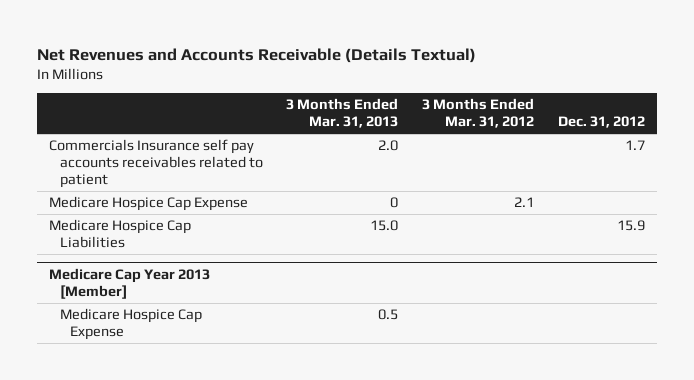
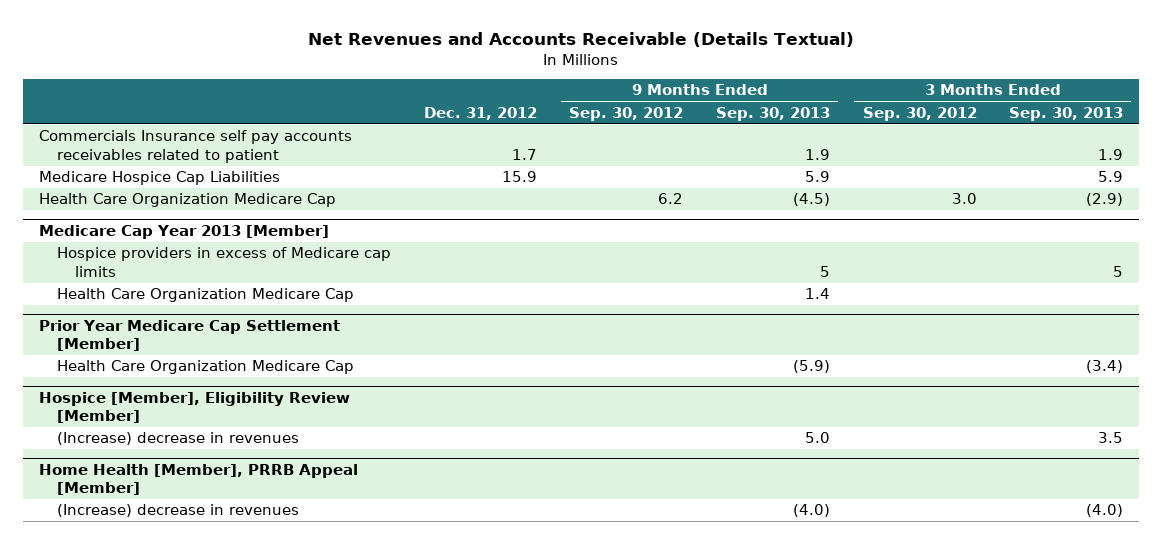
- | 3 Months Ended Mar. 31, 2013 | 3 Months Ended Mar. 31, 2012 | Dec. 31, 2012
+ | Dec. 31, 2012 | 9 Months Ended Sep. 30, 2012 | 9 Months Ended Sep. 30, 2013 | 3 Months Ended Sep. 30, 2012 | 3 Months Ended Sep. 30, 2013
- Medicare Hospice Cap Expense | 0 | 2.1 |
+ Health Care Organization Medicare Cap | | 6.2 | (4.5) | 3.0 | (2.9)
@ Medicare Cap Year 2013 [Member]
- Medicare Hospice Cap Expense | 0.5 | |
+ Hospice providers in excess of Medicare cap limits | | | 5 | | 5
+ Health Care Organization Medicare Cap | | | 1.4 | |
+ Prior Year Medicare Cap Settlement [Member]
+ Health Care Organization Medicare Cap | | | (5.9) | | (3.4)
+ Hospice [Member], Eligibility Review [Member]
+ (Increase) decrease in revenues | | | 5.0 | | 3.5
+ Home Health [Member], PRRB Appeal [Member]
+ (Increase) decrease in revenues | | | (4.0) | | (4.0)

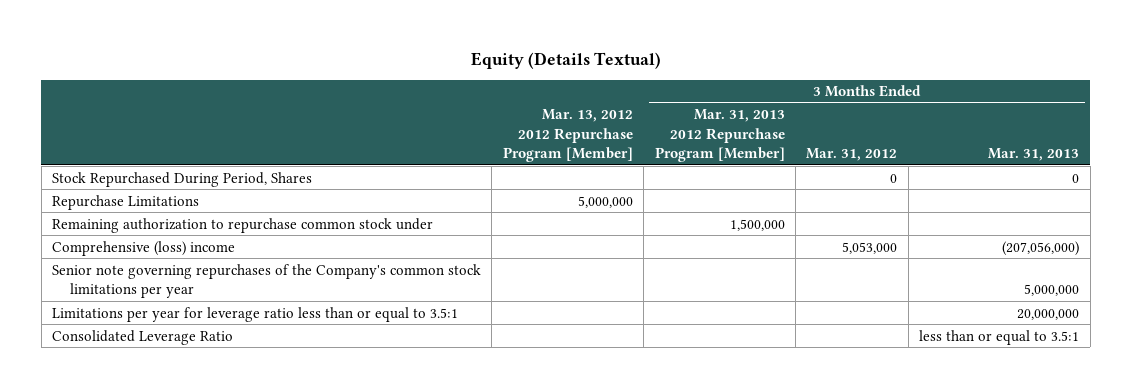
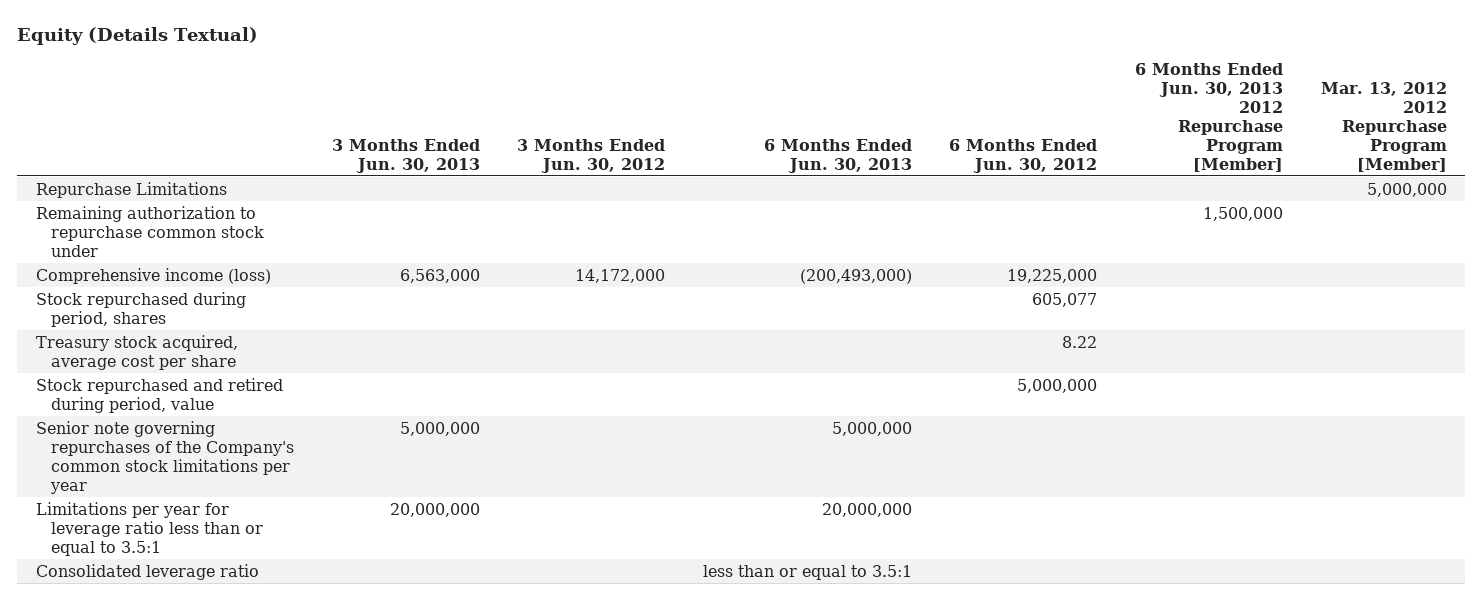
- | Mar. 13, 2012 2012 Repurchase Program [Member] | 3 Months Ended Mar. 31, 2013 2012 Repurchase Program [Member] | 3 Months Ended Mar. 31, 2012 | 3 Months Ended Mar. 31, 2013
+ | 3 Months Ended Jun. 30, 2013 | 3 Months Ended Jun. 30, 2012 | 6 Months Ended Jun. 30, 2013 | 6 Months Ended Jun. 30, 2012 | 6 Months Ended Jun. 30, 2013 2012 Repurchase Program [Member] | Mar. 13, 2012 2012 Repurchase Program [Member]
- Stock Repurchased During Period, Shares | | | 0 | 0
- Comprehensive (loss) income | | | 5,053,000 | (207,056,000)
+ Comprehensive income (loss) | 6,563,000 | 14,172,000 | (200,493,000) | 19,225,000 | |
+ Stock repurchased during period, shares | | | | 605,077 | |
+ Treasury stock acquired, average cost per share | | | | 8.22 | |
+ Stock repurchased and retired during period, value | | | | 5,000,000 | |
- Consolidated Leverage Ratio | | | | less than or equal to 3.5:1
+ Consolidated leverage ratio | | | less than or equal to 3.5:1 | | |

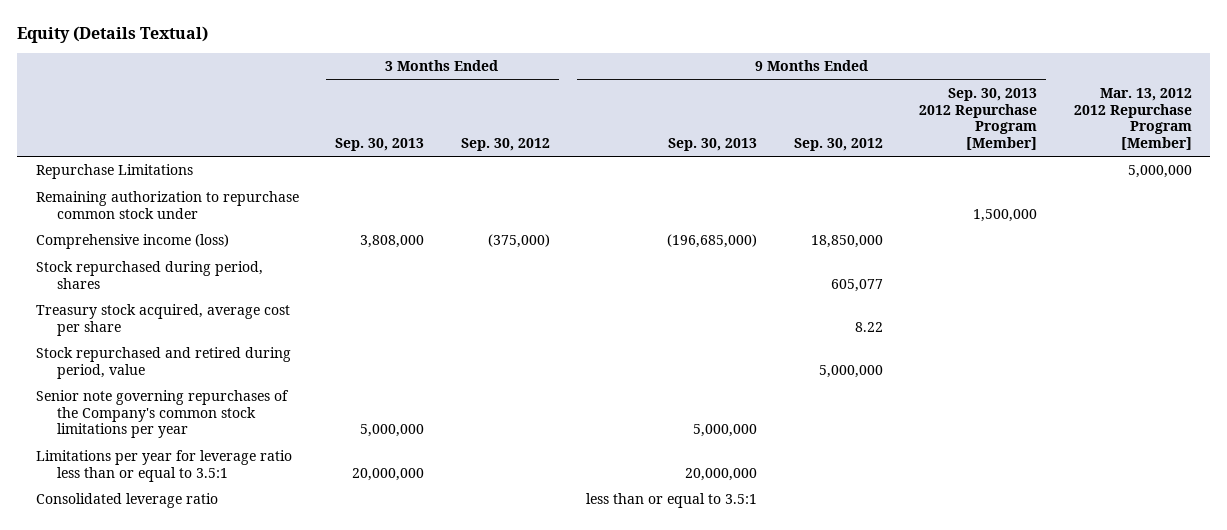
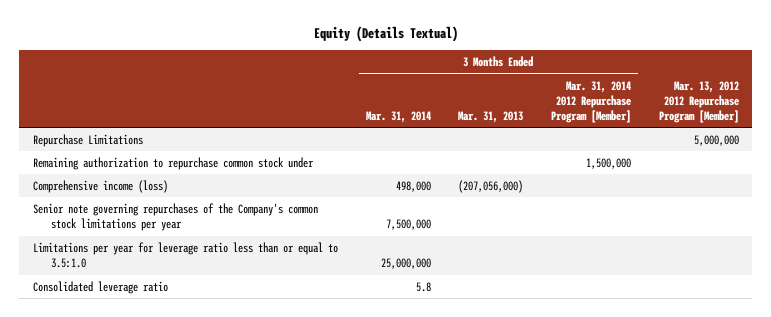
- | 3 Months Ended Sep. 30, 2013 | 3 Months Ended Sep. 30, 2012 | 9 Months Ended Sep. 30, 2013 | 9 Months Ended Sep. 30, 2012 | 9 Months Ended Sep. 30, 2013 2012 Repurchase Program [Member] | Mar. 13, 2012 2012 Repurchase Program [Member]
+ | 3 Months Ended Mar. 31, 2014 | 3 Months Ended Mar. 31, 2013 | 3 Months Ended Mar. 31, 2014 2012 Repurchase Program [Member] | Mar. 13, 2012 2012 Repurchase Program [Member]
- Stock repurchased during period, shares | | | | 605,077 | |
- Treasury stock acquired, average cost per share | | | | 8.22 | |
- Stock repurchased and retired during period, value | | | | 5,000,000 | |
- Limitations per year for leverage ratio less than or equal to 3.5:1 | 20,000,000 | | 20,000,000 | | |
+ Limitations per year for leverage ratio less than or equal to 3.5:1.0 | 25,000,000 | | |

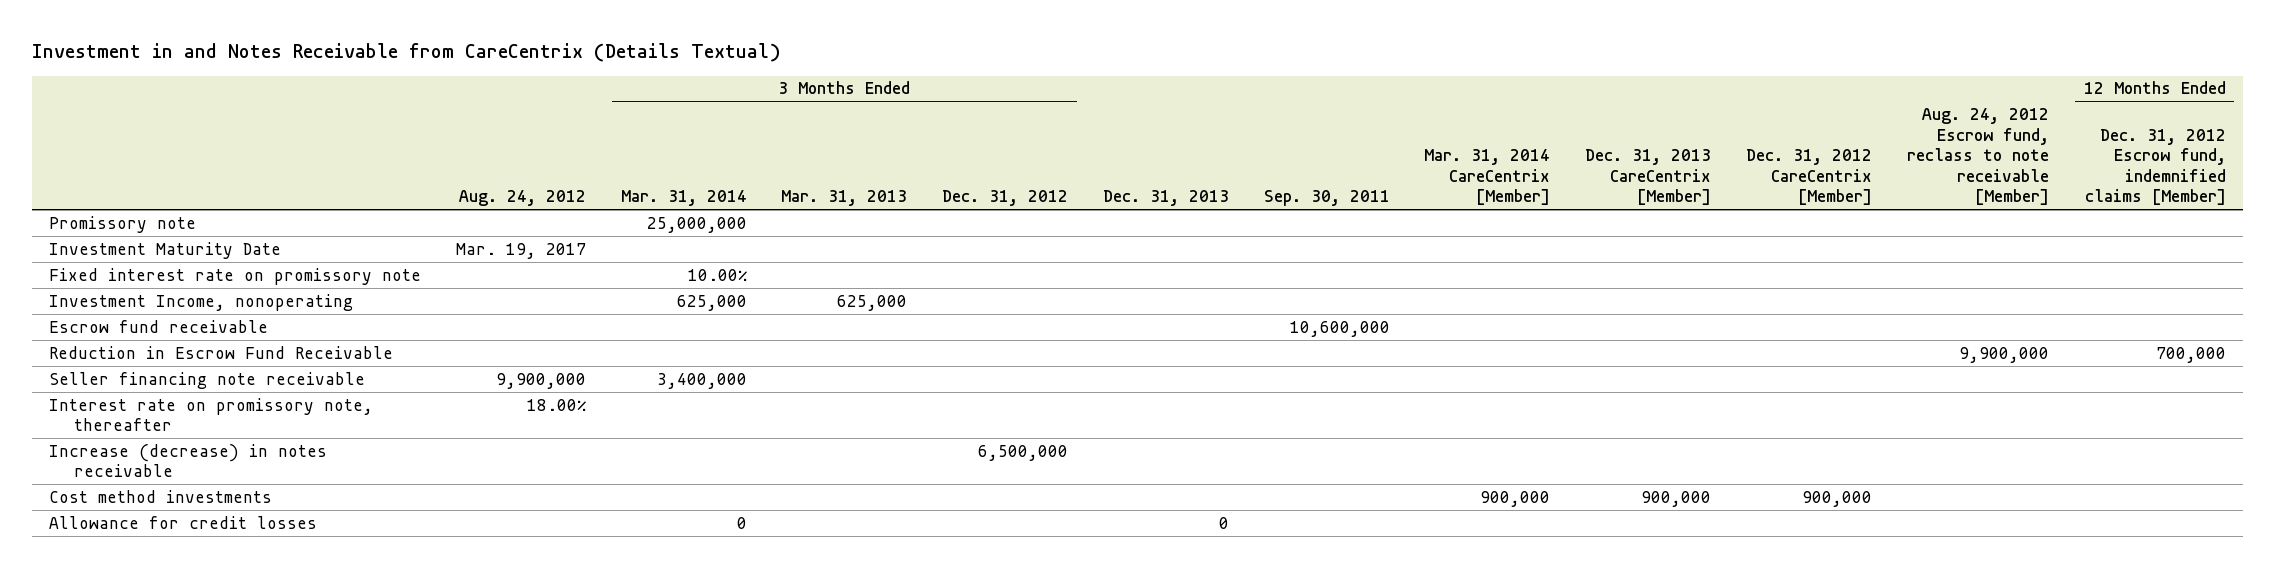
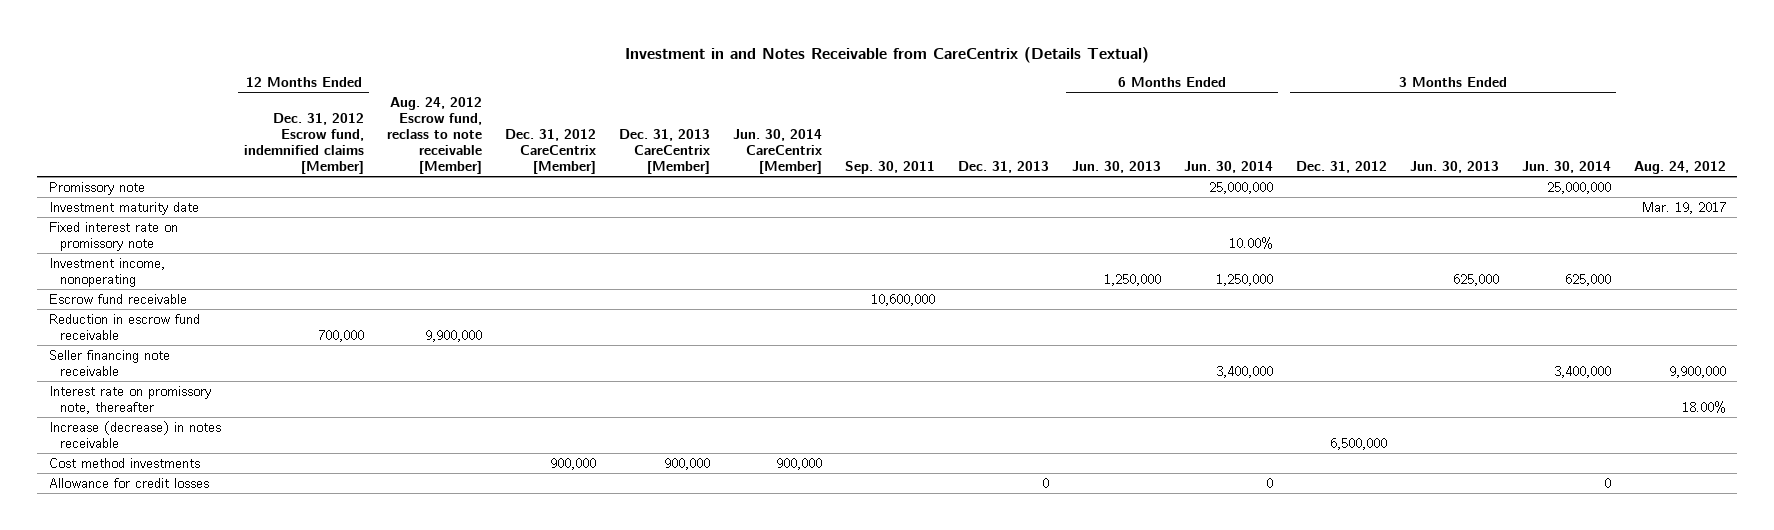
- | Aug. 24, 2012 | 3 Months Ended Mar. 31, 2014 | 3 Months Ended Mar. 31, 2013 | 3 Months Ended Dec. 31, 2012 | Dec. 31, 2013 | Sep. 30, 2011 | Mar. 31, 2014 CareCentrix [Member] | Dec. 31, 2013 CareCentrix [Member] | Dec. 31, 2012 CareCentrix [Member] | Aug. 24, 2012 Escrow fund, reclass to note receivable [Member] | 12 Months Ended Dec. 31, 2012 Escrow fund, indemnified claims [Member]
+ | 12 Months Ended Dec. 31, 2012 Escrow fund, indemnified claims [Member] | Aug. 24, 2012 Escrow fund, reclass to note receivable [Member] | Dec. 31, 2012 CareCentrix [Member] | Dec. 31, 2013 CareCentrix [Member] | Jun. 30, 2014 CareCentrix [Member] | Sep. 30, 2011 | Dec. 31, 2013 | 6 Months Ended Jun. 30, 2013 | 6 Months Ended Jun. 30, 2014 | 3 Months Ended Dec. 31, 2012 | 3 Months Ended Jun. 30, 2013 | 3 Months Ended Jun. 30, 2014 | Aug. 24, 2012
- Investment Maturity Date | Mar. 19, 2017 | | | | | | | | | |
+ Investment maturity date | | | | | | | | | | | | | Mar. 19, 2017
- Investment Income, nonoperating | | 625,000 | 625,000 | | | | | | | |
+ Investment income, nonoperating | | | | | | | | 1,250,000 | 1,250,000 | | 625,000 | 625,000 |
- Reduction in Escrow Fund Receivable | | | | | | | | | | 9,900,000 | 700,000
+ Reduction in escrow fund receivable | 700,000 | 9,900,000 | | | | | | | | | | |

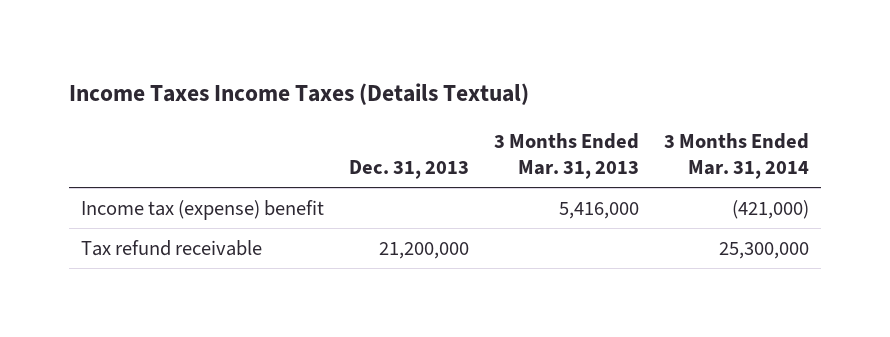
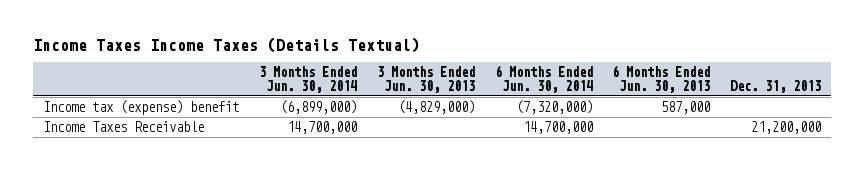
- | Dec. 31, 2013 | 3 Months Ended Mar. 31, 2013 | 3 Months Ended Mar. 31, 2014
+ | 3 Months Ended Jun. 30, 2014 | 3 Months Ended Jun. 30, 2013 | 6 Months Ended Jun. 30, 2014 | 6 Months Ended Jun. 30, 2013 | Dec. 31, 2013
- Tax refund receivable | 21,200,000 | | 25,300,000
+ Income Taxes Receivable | 14,700,000 | | 14,700,000 | | 21,200,000

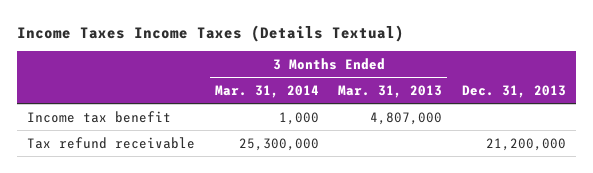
- | 3 Months Ended Jun. 30, 2014 | 3 Months Ended Jun. 30, 2013 | 6 Months Ended Jun. 30, 2014 | 6 Months Ended Jun. 30, 2013 | Dec. 31, 2013
+ | 3 Months Ended Mar. 31, 2014 | 3 Months Ended Mar. 31, 2013 | Dec. 31, 2013
- Income tax (expense) benefit | (6,899,000) | (4,829,000) | (7,320,000) | 587,000 |
- Income Taxes Receivable | 14,700,000 | | 14,700,000 | | 21,200,000
+ Income tax benefit | 1,000 | 4,807,000 |
+ Tax refund receivable | 25,300,000 | | 21,200,000

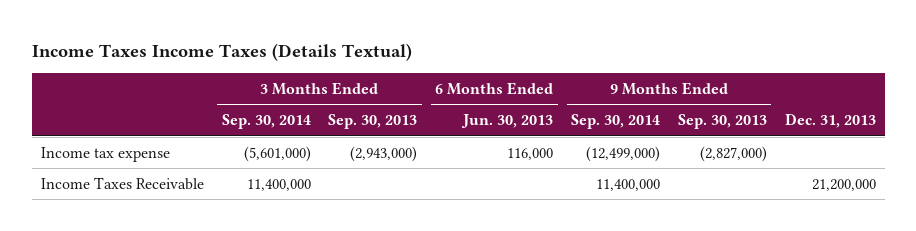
- | 3 Months Ended Mar. 31, 2014 | 3 Months Ended Mar. 31, 2013 | Dec. 31, 2013
+ | 3 Months Ended Sep. 30, 2014 | 3 Months Ended Sep. 30, 2013 | 6 Months Ended Jun. 30, 2013 | 9 Months Ended Sep. 30, 2014 | 9 Months Ended Sep. 30, 2013 | Dec. 31, 2013
- Income tax benefit | 1,000 | 4,807,000 |
- Tax refund receivable | 25,300,000 | | 21,200,000
+ Income tax expense | (5,601,000) | (2,943,000) | 116,000 | (12,499,000) | (2,827,000) |
+ Income Taxes Receivable | 11,400,000 | | | 11,400,000 | | 21,200,000

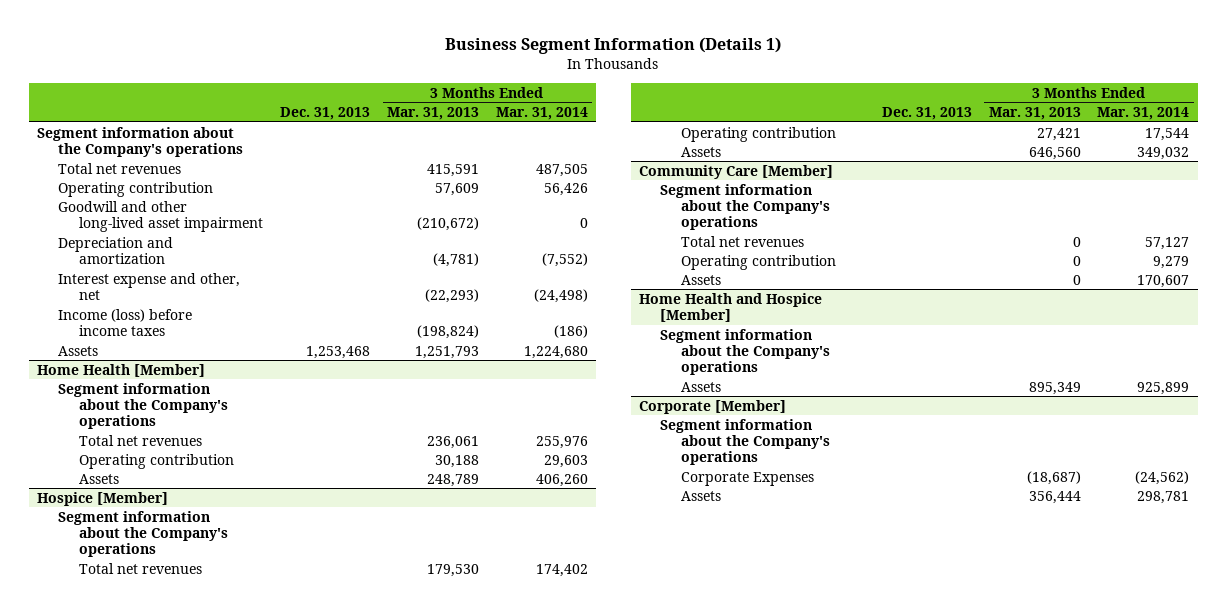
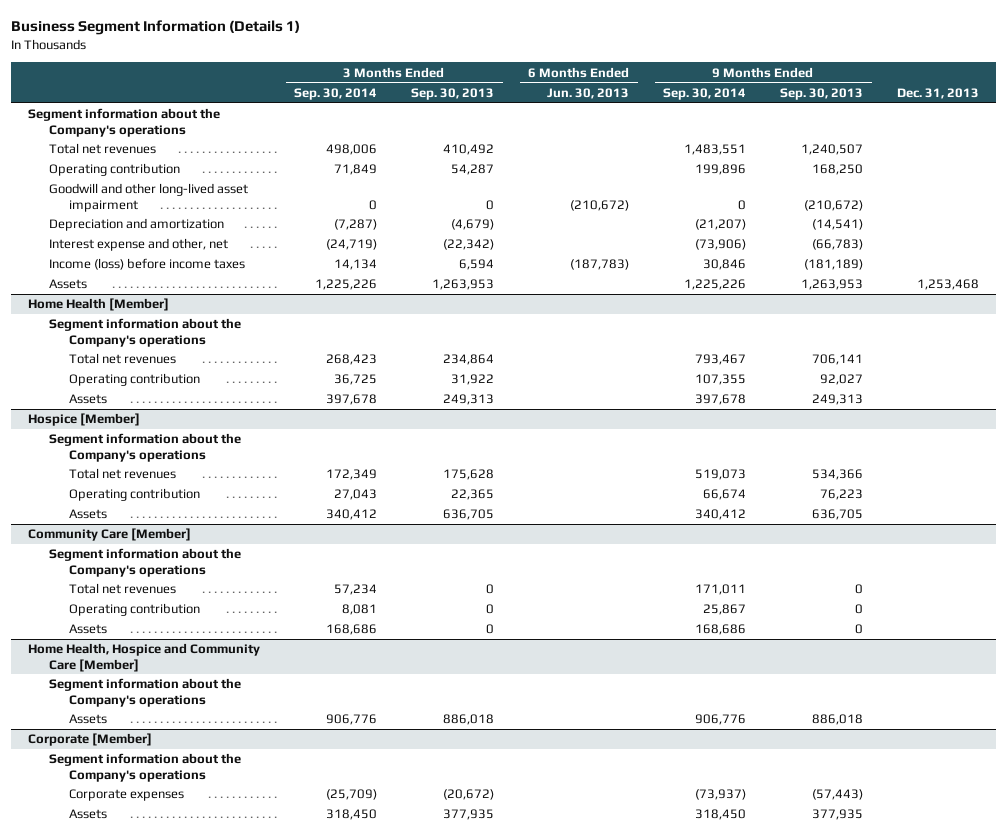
- | Dec. 31, 2013 | 3 Months Ended Mar. 31, 2013 | 3 Months Ended Mar. 31, 2014
+ | 3 Months Ended Sep. 30, 2014 | 3 Months Ended Sep. 30, 2013 | 6 Months Ended Jun. 30, 2013 | 9 Months Ended Sep. 30, 2014 | 9 Months Ended Sep. 30, 2013 | Dec. 31, 2013
- Home Health and Hospice [Member]
+ Home Health, Hospice and Community Care [Member]
@ Corporate [Member]
- Corporate Expenses | | (18,687) | (24,562)
+ Corporate expenses | (25,709) | (20,672) | | (73,937) | (57,443) |

